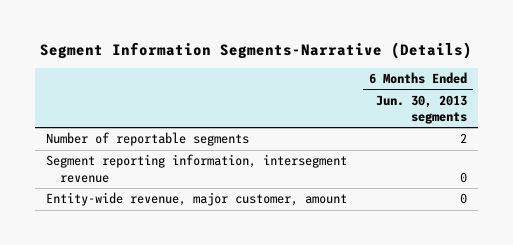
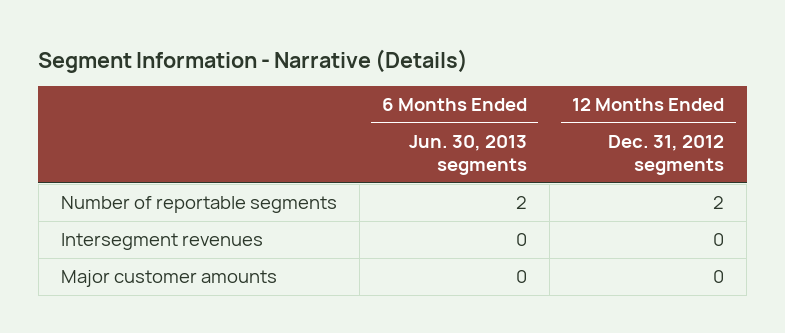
- Segment Information Segments-Narrative (Details)
+ Segment Information - Narrative (Details)
- | 6 Months Ended Jun. 30, 2013 segments
+ | 6 Months Ended Jun. 30, 2013 segments | 12 Months Ended Dec. 31, 2012 segments
- Segment reporting information, intersegment revenue | 0
- Entity-wide revenue, major customer, amount | 0
+ Intersegment revenues | 0 | 0
+ Major customer amounts | 0 | 0

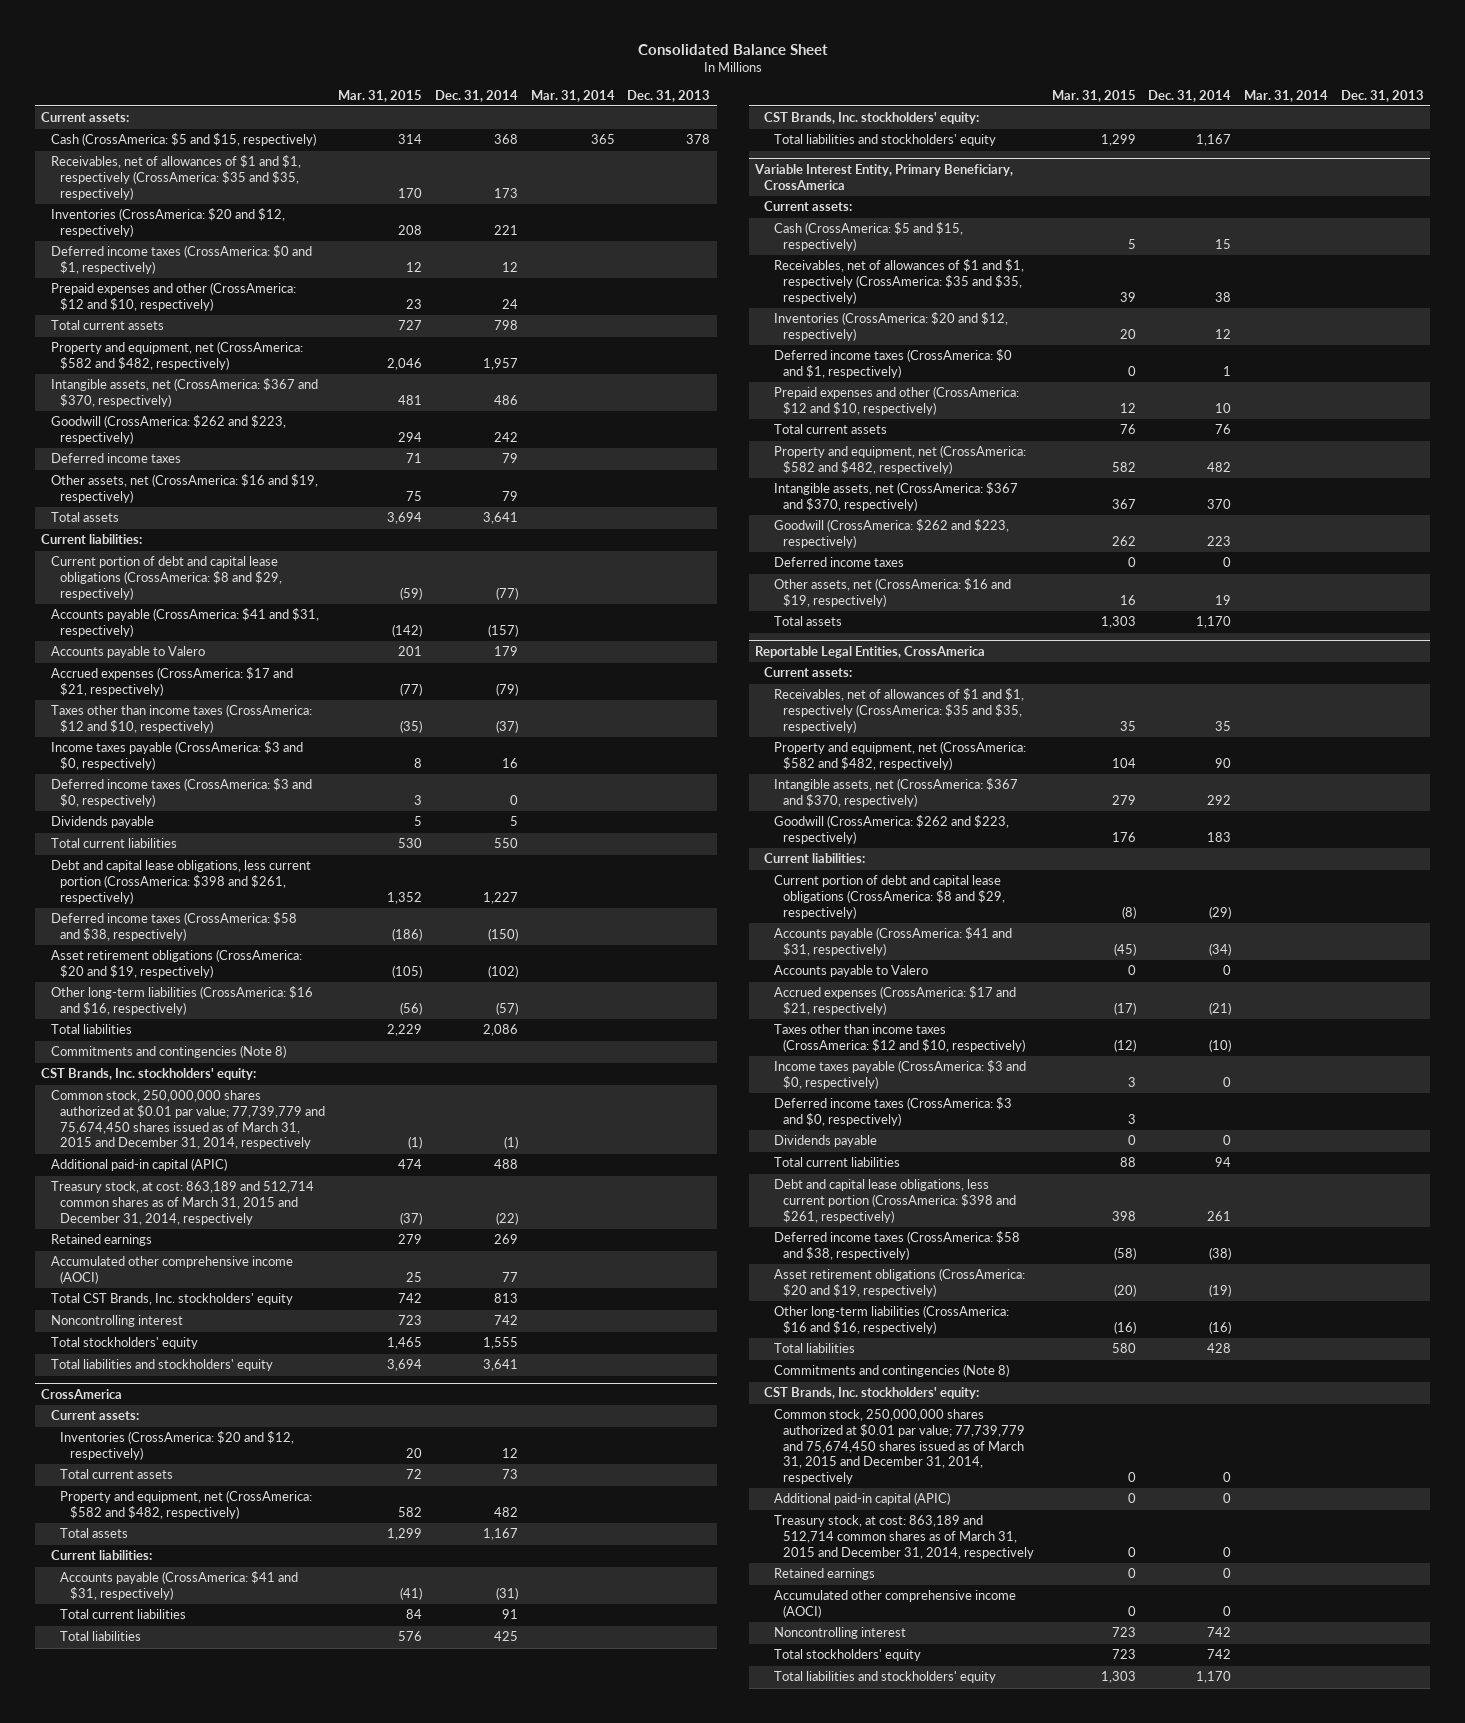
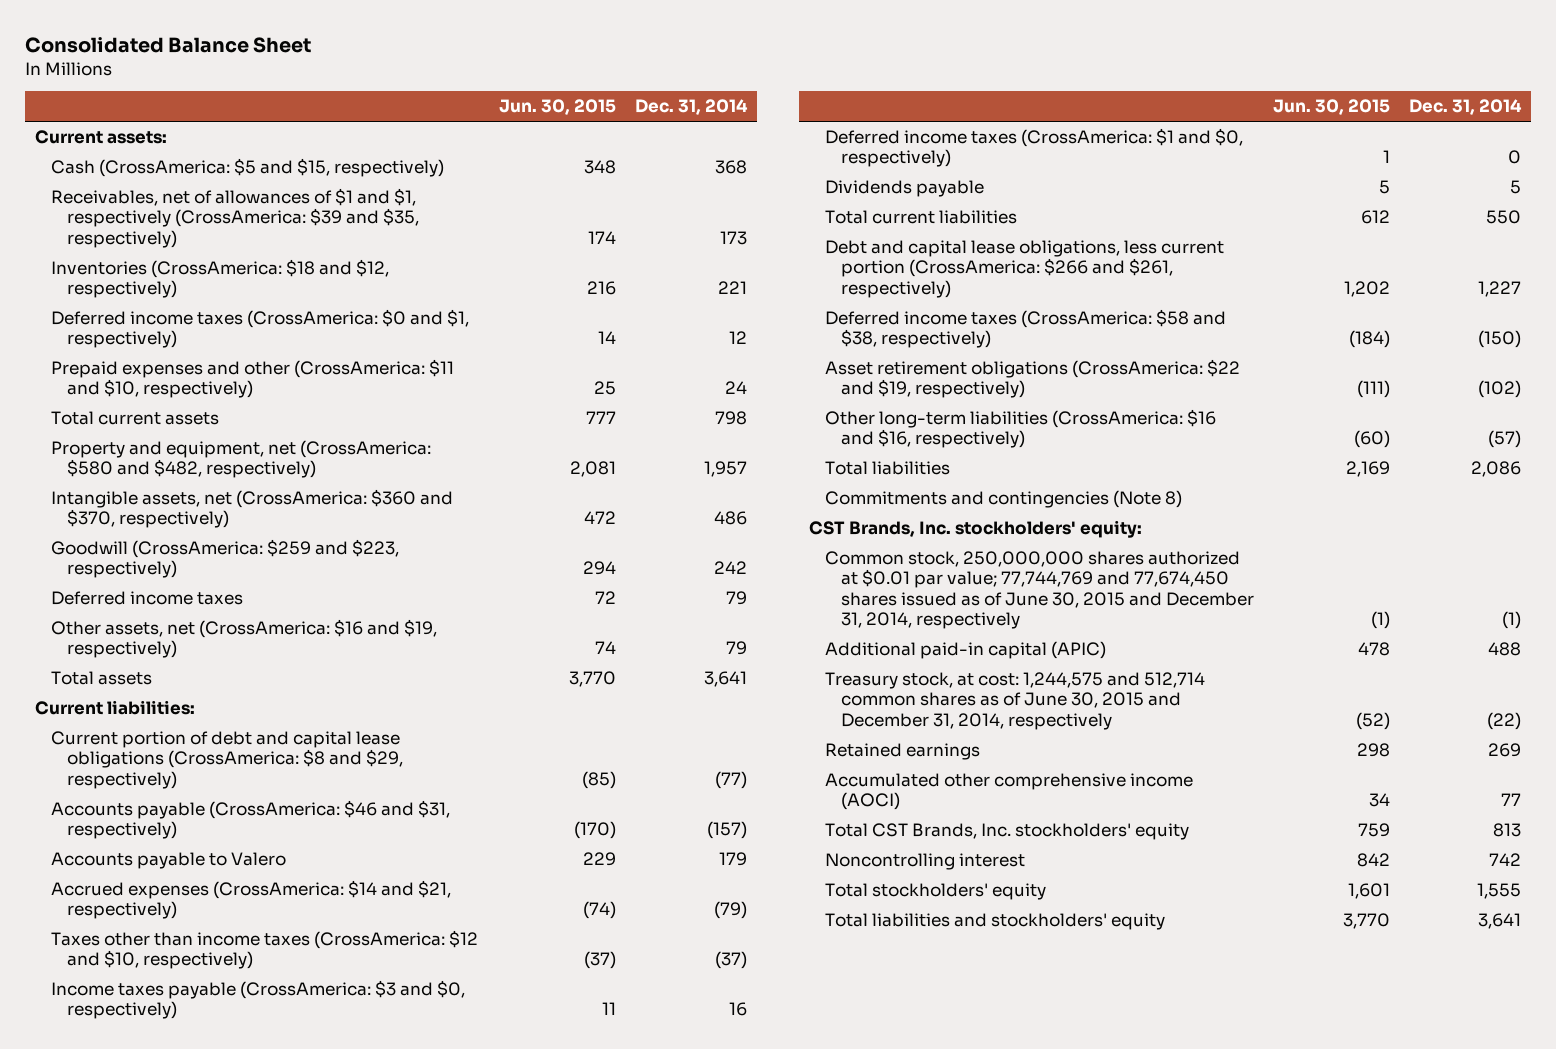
- | Mar. 31, 2015 | Dec. 31, 2014 | Mar. 31, 2014 | Dec. 31, 2013
+ | Jun. 30, 2015 | Dec. 31, 2014
- Receivables, net of allowances of $1 and $1, respectively (CrossAmerica: $35 and $35, respectively) | 170 | 173 | |
- Inventories (CrossAmerica: $20 and $12, respectively) | 208 | 221 | |
+ Receivables, net of allowances of $1 and $1, respectively (CrossAmerica: $39 and $35, respectively) | 174 | 173
+ Inventories (CrossAmerica: $18 and $12, respectively) | 216 | 221
- Prepaid expenses and other (CrossAmerica: $12 and $10, respectively) | 23 | 24 | |
+ Prepaid expenses and other (CrossAmerica: $11 and $10, respectively) | 25 | 24
- Property and equipment, net (CrossAmerica: $582 and $482, respectively) | 2,046 | 1,957 | |
- Intangible assets, net (CrossAmerica: $367 and $370, respectively) | 481 | 486 | |
- Goodwill (CrossAmerica: $262 and $223, respectively) | 294 | 242 | |
+ Property and equipment, net (CrossAmerica: $580 and $482, respectively) | 2,081 | 1,957
+ Intangible assets, net (CrossAmerica: $360 and $370, respectively) | 472 | 486
+ Goodwill (CrossAmerica: $259 and $223, respectively) | 294 | 242
- Accounts payable (CrossAmerica: $41 and $31, respectively) | (142) | (157) | |
+ Accounts payable (CrossAmerica: $46 and $31, respectively) | (170) | (157)
- Accrued expenses (CrossAmerica: $17 and $21, respectively) | (77) | (79) | |
+ Accrued expenses (CrossAmerica: $14 and $21, respectively) | (74) | (79)
- Deferred income taxes (CrossAmerica: $3 and $0, respectively) | 3 | 0 | |
+ Deferred income taxes (CrossAmerica: $1 and $0, respectively) | 1 | 0
- Debt and capital lease obligations, less current portion (CrossAmerica: $398 and $261, respectively) | 1,352 | 1,227 | |
+ Debt and capital lease obligations, less current portion (CrossAmerica: $266 and $261, respectively) | 1,202 | 1,227
- Asset retirement obligations (CrossAmerica: $20 and $19, respectively) | (105) | (102) | |
+ Asset retirement obligations (CrossAmerica: $22 and $19, respectively) | (111) | (102)
- Common stock, 250,000,000 shares authorized at $0.01 par value; 77,739,779 and 75,674,450 shares issued as of March 31, 2015 and December 31, 2014, respectively | (1) | (1) | |
+ Common stock, 250,000,000 shares authorized at $0.01 par value; 77,744,769 and 77,674,450 shares issued as of June 30, 2015 and December 31, 2014, respectively | (1) | (1)
- Treasury stock, at cost: 863,189 and 512,714 common shares as of March 31, 2015 and December 31, 2014, respectively | (37) | (22) | |
+ Treasury stock, at cost: 1,244,575 and 512,714 common shares as of June 30, 2015 and December 31, 2014, respectively | (52) | (22)
- CrossAmerica
- Current assets:
- Inventories (CrossAmerica: $20 and $12, respectively) | 20 | 12 | |
- Total current assets | 72 | 73 | |
- Property and equipment, net (CrossAmerica: $582 and $482, respectively) | 582 | 482 | |
- Total assets | 1,299 | 1,167 | |
- Current liabilities:
- Accounts payable (CrossAmerica: $41 and $31, respectively) | (41) | (31) | |
- Total current liabilities | 84 | 91 | |
- Total liabilities | 576 | 425 | |
- CST Brands, Inc. stockholders' equity:
- Total liabilities and stockholders' equity | 1,299 | 1,167 | |
- Variable Interest Entity, Primary Beneficiary, CrossAmerica
- Current assets:
- Cash (CrossAmerica: $5 and $15, respectively) | 5 | 15 | |
- Receivables, net of allowances of $1 and $1, respectively (CrossAmerica: $35 and $35, respectively) | 39 | 38 | |
- Inventories (CrossAmerica: $20 and $12, respectively) | 20 | 12 | |
- Deferred income taxes (CrossAmerica: $0 and $1, respectively) | 0 | 1 | |
- Prepaid expenses and other (CrossAmerica: $12 and $10, respectively) | 12 | 10 | |
- Total current assets | 76 | 76 | |
- Property and equipment, net (CrossAmerica: $582 and $482, respectively) | 582 | 482 | |
- Intangible assets, net (CrossAmerica: $367 and $370, respectively) | 367 | 370 | |
- Goodwill (CrossAmerica: $262 and $223, respectively) | 262 | 223 | |
- Deferred income taxes | 0 | 0 | |
- Other assets, net (CrossAmerica: $16 and $19, respectively) | 16 | 19 | |
- Total assets | 1,303 | 1,170 | |
- Reportable Legal Entities, CrossAmerica
- Current assets:
- Receivables, net of allowances of $1 and $1, respectively (CrossAmerica: $35 and $35, respectively) | 35 | 35 | |
- Property and equipment, net (CrossAmerica: $582 and $482, respectively) | 104 | 90 | |
- Intangible assets, net (CrossAmerica: $367 and $370, respectively) | 279 | 292 | |
- Goodwill (CrossAmerica: $262 and $223, respectively) | 176 | 183 | |
- Current liabilities:
- Current portion of debt and capital lease obligations (CrossAmerica: $8 and $29, respectively) | (8) | (29) | |
- Accounts payable (CrossAmerica: $41 and $31, respectively) | (45) | (34) | |
- Accounts payable to Valero | 0 | 0 | |
- Accrued expenses (CrossAmerica: $17 and $21, respectively) | (17) | (21) | |
- Taxes other than income taxes (CrossAmerica: $12 and $10, respectively) | (12) | (10) | |
- Income taxes payable (CrossAmerica: $3 and $0, respectively) | 3 | 0 | |
- Deferred income taxes (CrossAmerica: $3 and $0, respectively) | 3 | | |
- Dividends payable | 0 | 0 | |
- Total current liabilities | 88 | 94 | |
- Debt and capital lease obligations, less current portion (CrossAmerica: $398 and $261, respectively) | 398 | 261 | |
- Deferred income taxes (CrossAmerica: $58 and $38, respectively) | (58) | (38) | |
- Asset retirement obligations (CrossAmerica: $20 and $19, respectively) | (20) | (19) | |
- Other long-term liabilities (CrossAmerica: $16 and $16, respectively) | (16) | (16) | |
- Total liabilities | 580 | 428 | |
- Commitments and contingencies (Note 8)
- CST Brands, Inc. stockholders' equity:
- Common stock, 250,000,000 shares authorized at $0.01 par value; 77,739,779 and 75,674,450 shares issued as of March 31, 2015 and December 31, 2014, respectively | 0 | 0 | |
- Additional paid-in capital (APIC) | 0 | 0 | |
- Treasury stock, at cost: 863,189 and 512,714 common shares as of March 31, 2015 and December 31, 2014, respectively | 0 | 0 | |
- Retained earnings | 0 | 0 | |
- Accumulated other comprehensive income (AOCI) | 0 | 0 | |
- Noncontrolling interest | 723 | 742 | |
- Total stockholders' equity | 723 | 742 | |
- Total liabilities and stockholders' equity | 1,303 | 1,170 | |

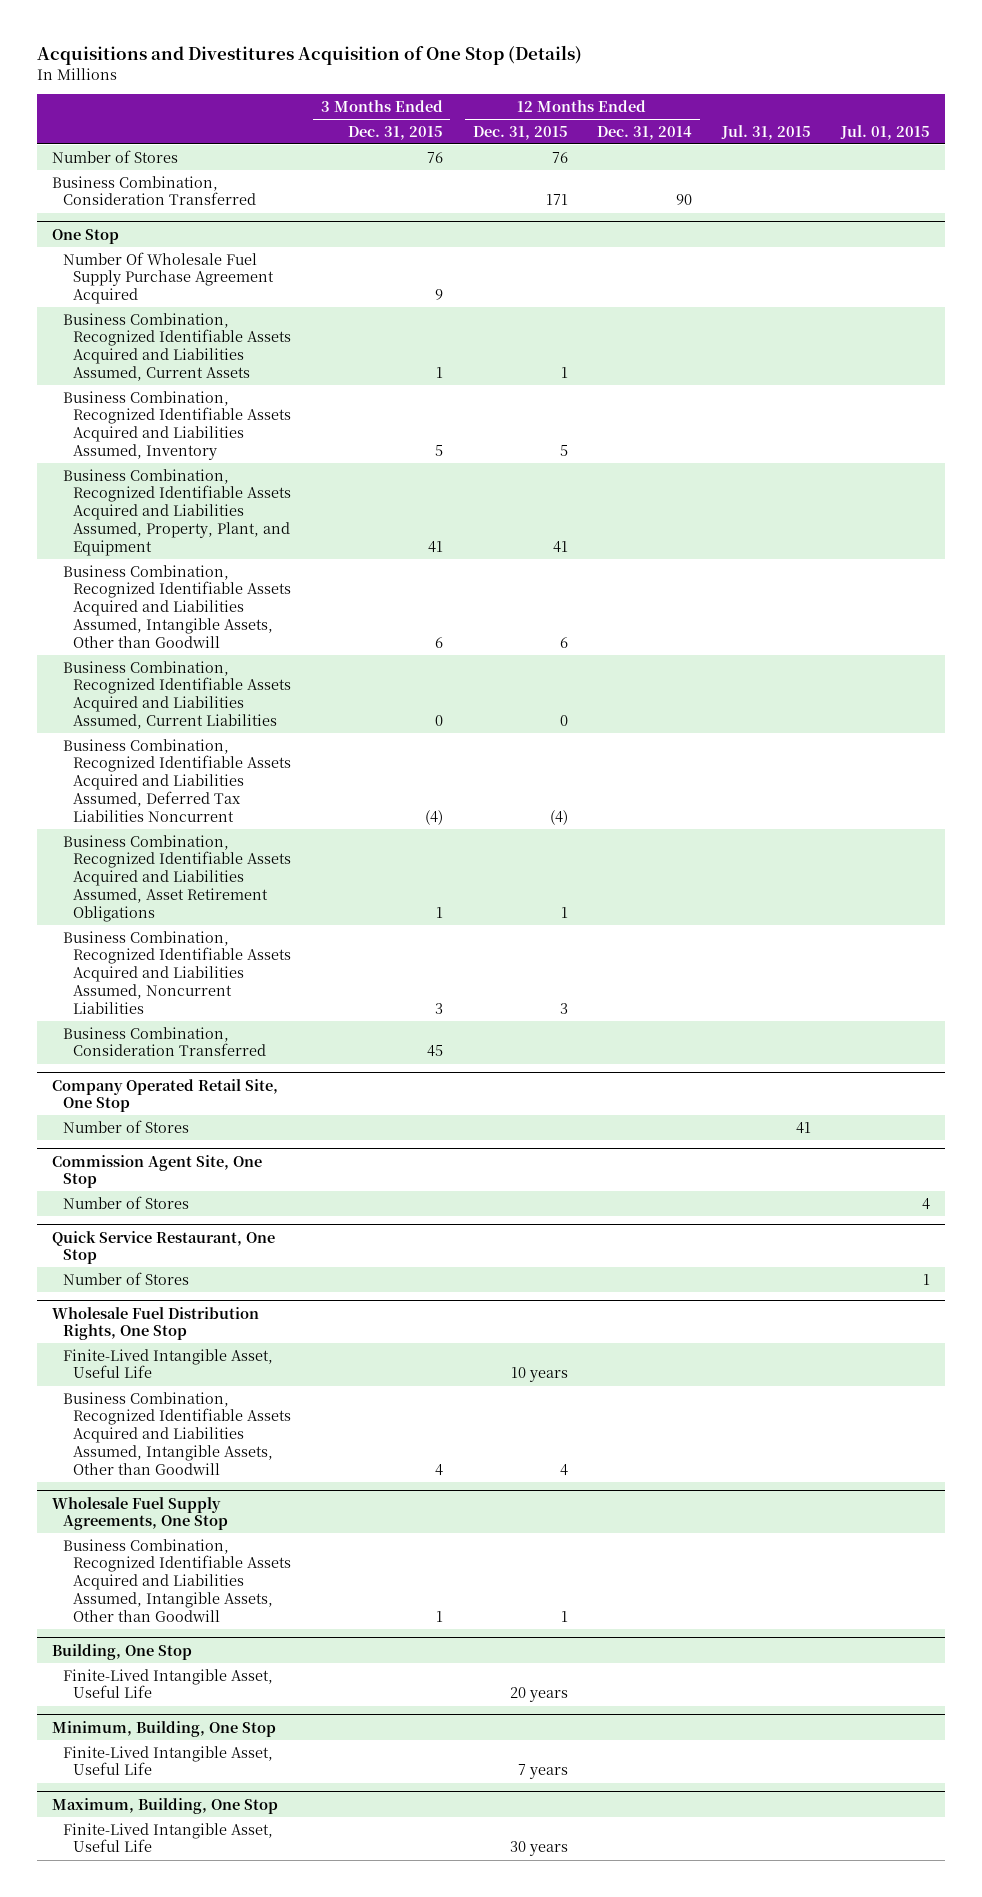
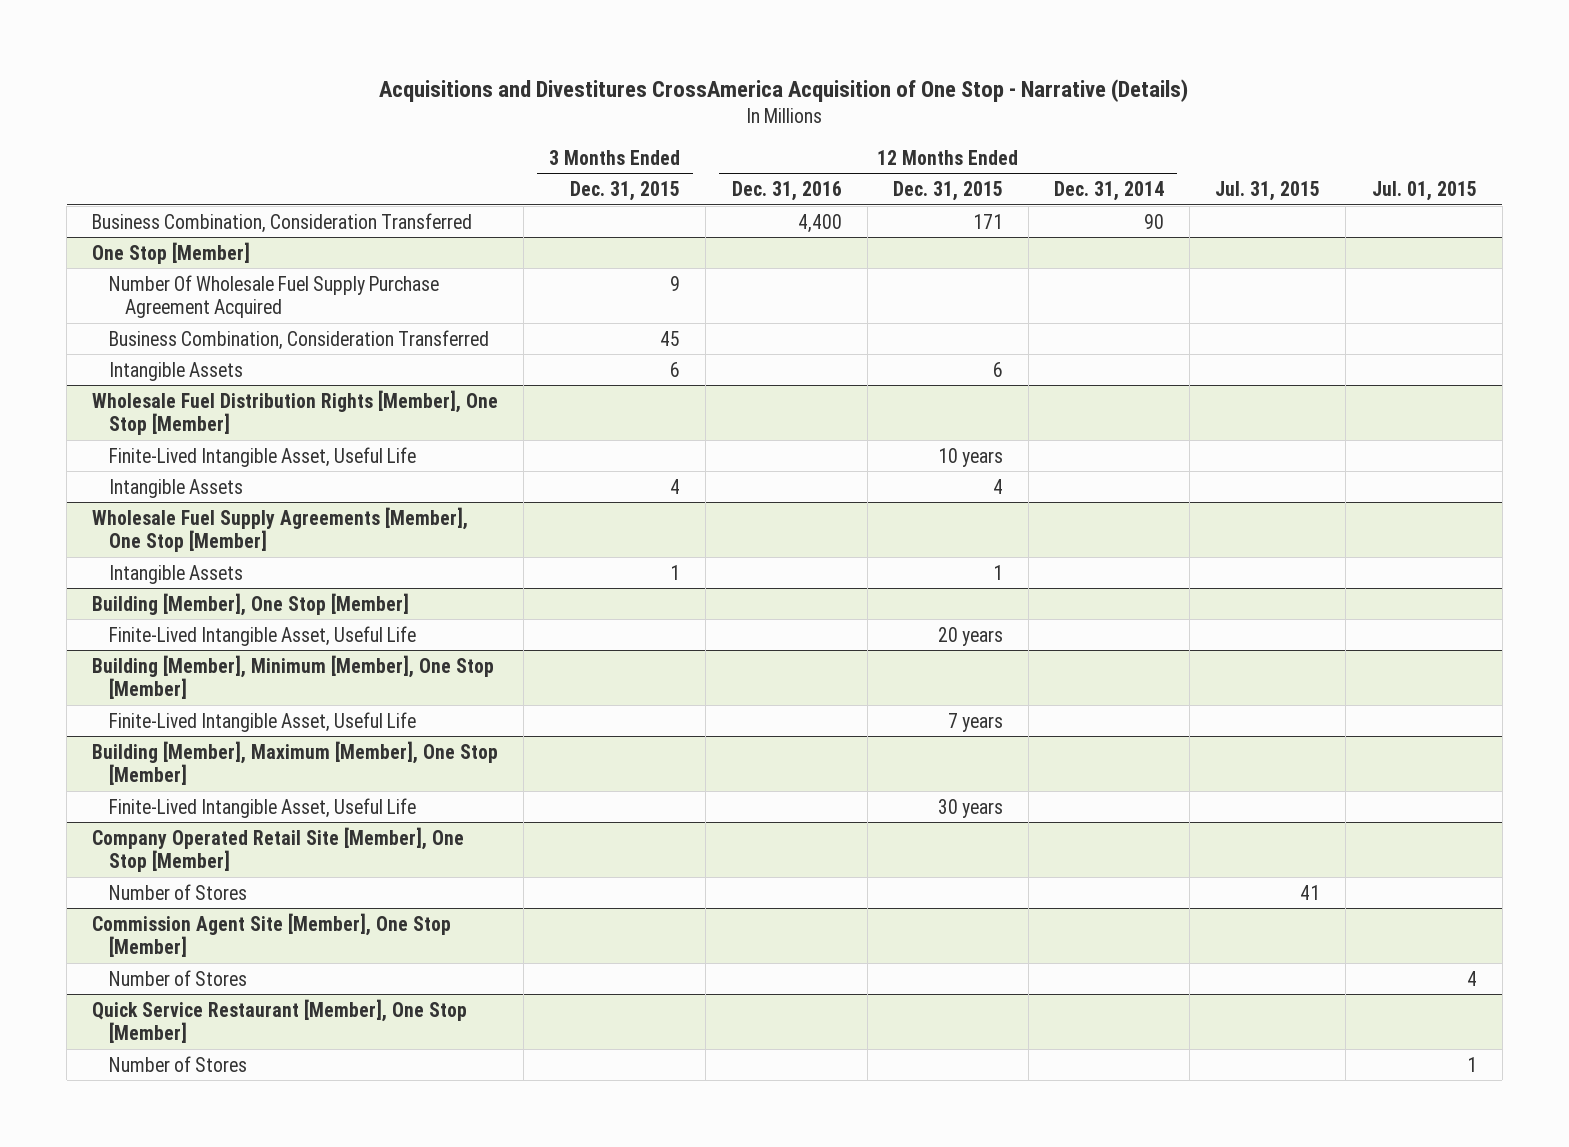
- Acquisitions and Divestitures Acquisition of One Stop (Details)
+ Acquisitions and Divestitures CrossAmerica Acquisition of One Stop - Narrative (Details)
- | 3 Months Ended Dec. 31, 2015 | 12 Months Ended Dec. 31, 2015 | 12 Months Ended Dec. 31, 2014 | Jul. 31, 2015 | Jul. 01, 2015
+ | 3 Months Ended Dec. 31, 2015 | 12 Months Ended Dec. 31, 2016 | 12 Months Ended Dec. 31, 2015 | 12 Months Ended Dec. 31, 2014 | Jul. 31, 2015 | Jul. 01, 2015
- Number of Stores | 76 | 76 | | |
- One Stop
+ One Stop [Member]
- Business Combination, Recognized Identifiable Assets Acquired and Liabilities Assumed, Current Assets | 1 | 1 | | |
- Business Combination, Recognized Identifiable Assets Acquired and Liabilities Assumed, Inventory | 5 | 5 | | |
- Business Combination, Recognized Identifiable Assets Acquired and Liabilities Assumed, Property, Plant, and Equipment | 41 | 41 | | |
- Business Combination, Recognized Identifiable Assets Acquired and Liabilities Assumed, Intangible Assets, Other than Goodwill | 6 | 6 | | |
- Business Combination, Recognized Identifiable Assets Acquired and Liabilities Assumed, Current Liabilities | 0 | 0 | | |
- Business Combination, Recognized Identifiable Assets Acquired and Liabilities Assumed, Deferred Tax Liabilities Noncurrent | (4) | (4) | | |
- Business Combination, Recognized Identifiable Assets Acquired and Liabilities Assumed, Asset Retirement Obligations | 1 | 1 | | |
- Business Combination, Recognized Identifiable Assets Acquired and Liabilities Assumed, Noncurrent Liabilities | 3 | 3 | | |
- Company Operated Retail Site, One Stop
- Number of Stores | | | | 41 |
- Commission Agent Site, One Stop
- Number of Stores | | | | | 4
- Quick Service Restaurant, One Stop
- Number of Stores | | | | | 1
- Wholesale Fuel Distribution Rights, One Stop
+ Intangible Assets | 6 | | 6 | | |
+ Wholesale Fuel Distribution Rights [Member], One Stop [Member]
- Business Combination, Recognized Identifiable Assets Acquired and Liabilities Assumed, Intangible Assets, Other than Goodwill | 4 | 4 | | |
- Wholesale Fuel Supply Agreements, One Stop
- Business Combination, Recognized Identifiable Assets Acquired and Liabilities Assumed, Intangible Assets, Other than Goodwill | 1 | 1 | | |
- Building, One Stop
+ Intangible Assets | 4 | | 4 | | |
+ Wholesale Fuel Supply Agreements [Member], One Stop [Member]
+ Intangible Assets | 1 | | 1 | | |
+ Building [Member], One Stop [Member]
- Minimum, Building, One Stop
+ Building [Member], Minimum [Member], One Stop [Member]
- Maximum, Building, One Stop
+ Building [Member], Maximum [Member], One Stop [Member]
+ Company Operated Retail Site [Member], One Stop [Member]
+ Number of Stores | | | | | 41 |
+ Commission Agent Site [Member], One Stop [Member]
+ Number of Stores | | | | | | 4
+ Quick Service Restaurant [Member], One Stop [Member]
+ Number of Stores | | | | | | 1

